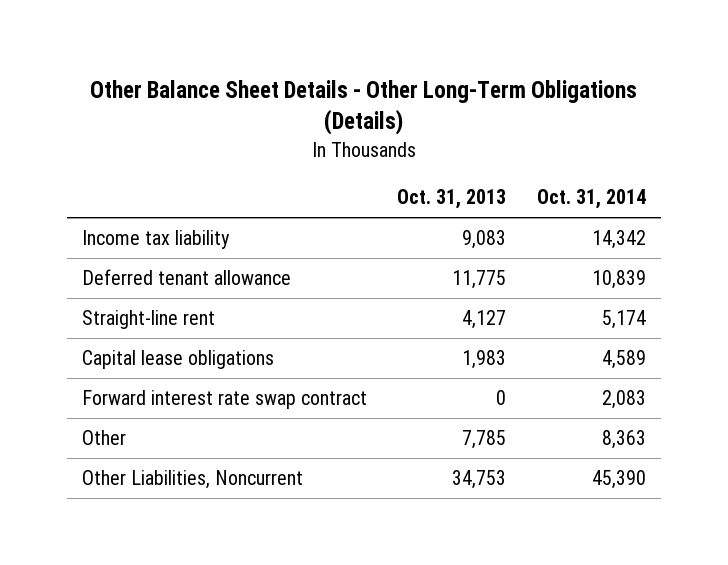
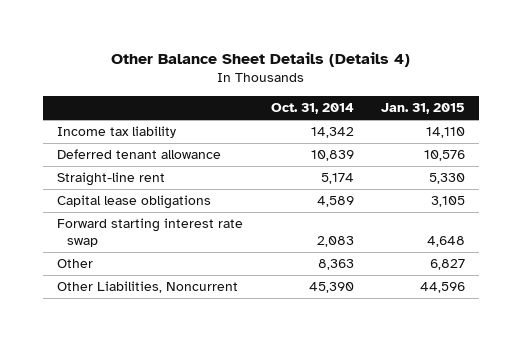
- Other Balance Sheet Details - Other Long-Term Obligations (Details)
+ Other Balance Sheet Details (Details 4)
- | Oct. 31, 2013 | Oct. 31, 2014
+ | Oct. 31, 2014 | Jan. 31, 2015
- Forward interest rate swap contract | 0 | 2,083
+ Forward starting interest rate swap | 2,083 | 4,648

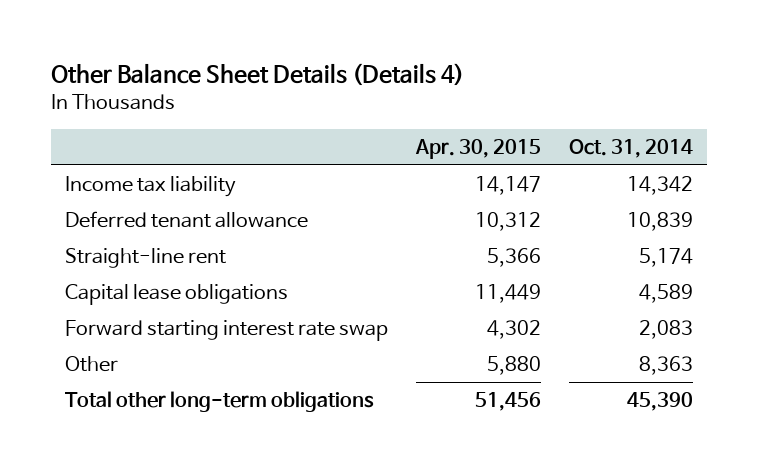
- | Oct. 31, 2014 | Jan. 31, 2015
+ | Apr. 30, 2015 | Oct. 31, 2014
- Other Liabilities, Noncurrent | 45,390 | 44,596
+ Total other long-term obligations | 51,456 | 45,390

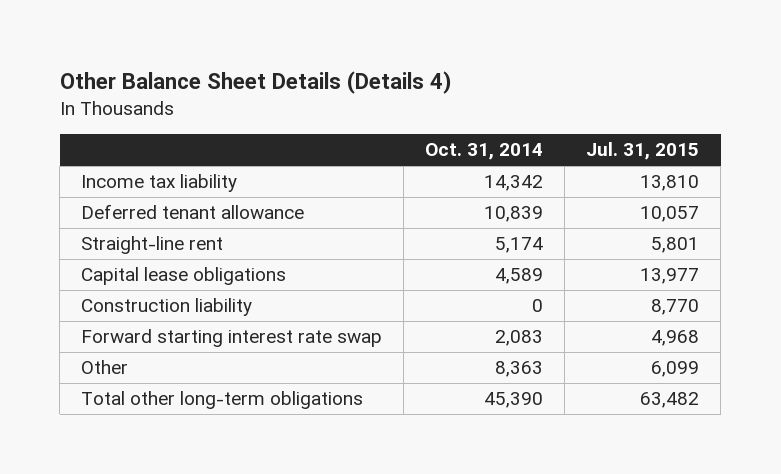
- | Apr. 30, 2015 | Oct. 31, 2014
+ | Oct. 31, 2014 | Jul. 31, 2015
+ Construction liability | 0 | 8,770

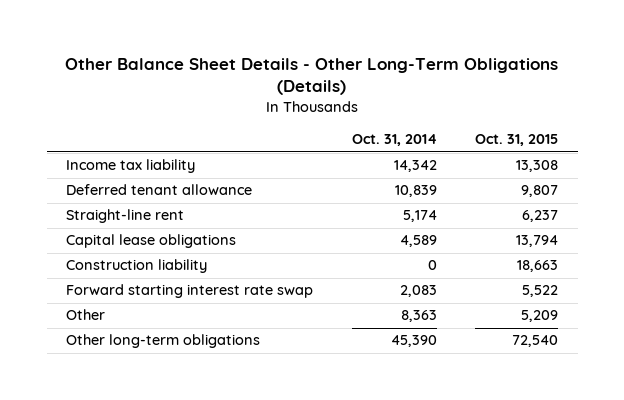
- Other Balance Sheet Details (Details 4)
+ Other Balance Sheet Details - Other Long-Term Obligations (Details)
- | Oct. 31, 2014 | Jul. 31, 2015
+ | Oct. 31, 2014 | Oct. 31, 2015
- Total other long-term obligations | 45,390 | 63,482
+ Other long-term obligations | 45,390 | 72,540

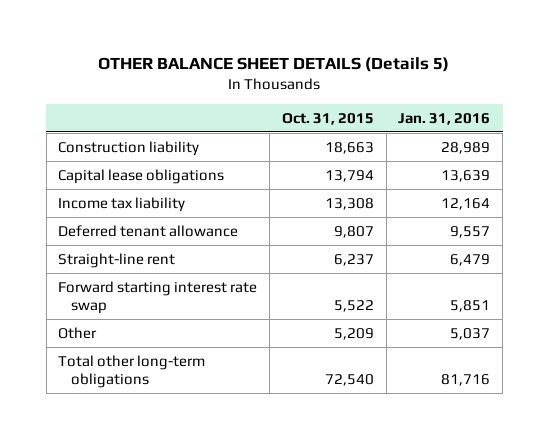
- Other Balance Sheet Details - Other Long-Term Obligations (Details)
+ OTHER BALANCE SHEET DETAILS (Details 5)
- | Oct. 31, 2014 | Oct. 31, 2015
+ | Oct. 31, 2015 | Jan. 31, 2016
moved up: Construction liability | 18,663 | 28,989
moved up: Capital lease obligations | 13,794 | 13,639
- Other long-term obligations | 45,390 | 72,540
+ Total other long-term obligations | 72,540 | 81,716

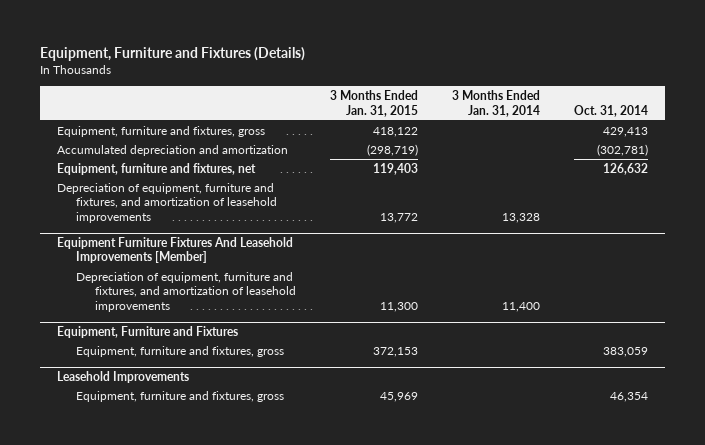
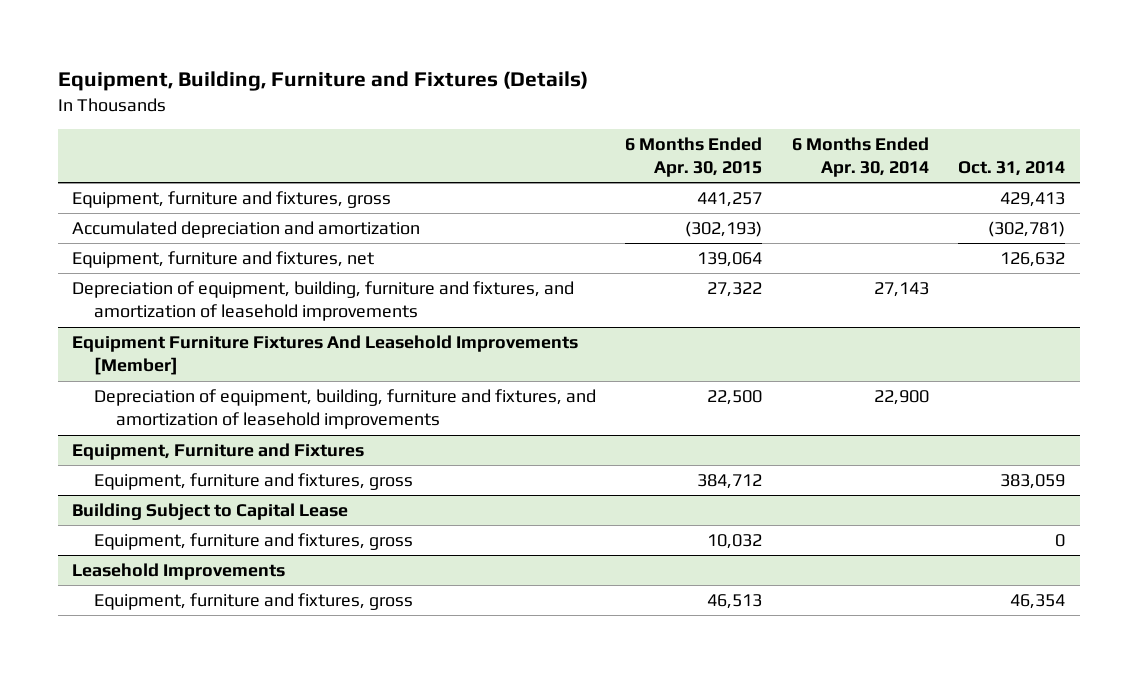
- Equipment, Furniture and Fixtures (Details)
+ Equipment, Building, Furniture and Fixtures (Details)
- | 3 Months Ended Jan. 31, 2015 | 3 Months Ended Jan. 31, 2014 | Oct. 31, 2014
+ | 6 Months Ended Apr. 30, 2015 | 6 Months Ended Apr. 30, 2014 | Oct. 31, 2014
- Depreciation of equipment, furniture and fixtures, and amortization of leasehold improvements | 13,772 | 13,328 |
+ Depreciation of equipment, building, furniture and fixtures, and amortization of leasehold improvements | 27,322 | 27,143 |
@ Equipment Furniture Fixtures And Leasehold Improvements [Member]
- Depreciation of equipment, furniture and fixtures, and amortization of leasehold improvements | 11,300 | 11,400 |
+ Depreciation of equipment, building, furniture and fixtures, and amortization of leasehold improvements | 22,500 | 22,900 |
+ Building Subject to Capital Lease
+ Equipment, furniture and fixtures, gross | 10,032 | | 0

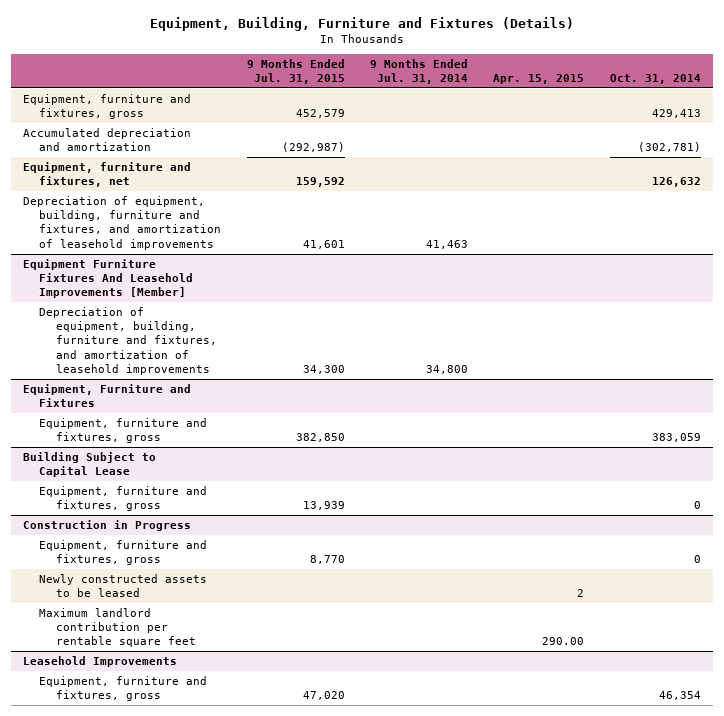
- | 6 Months Ended Apr. 30, 2015 | 6 Months Ended Apr. 30, 2014 | Oct. 31, 2014
+ | 9 Months Ended Jul. 31, 2015 | 9 Months Ended Jul. 31, 2014 | Apr. 15, 2015 | Oct. 31, 2014
+ Construction in Progress
+ Equipment, furniture and fixtures, gross | 8,770 | | | 0
+ Newly constructed assets to be leased | | | 2 |
+ Maximum landlord contribution per rentable square feet | | | 290.00 |

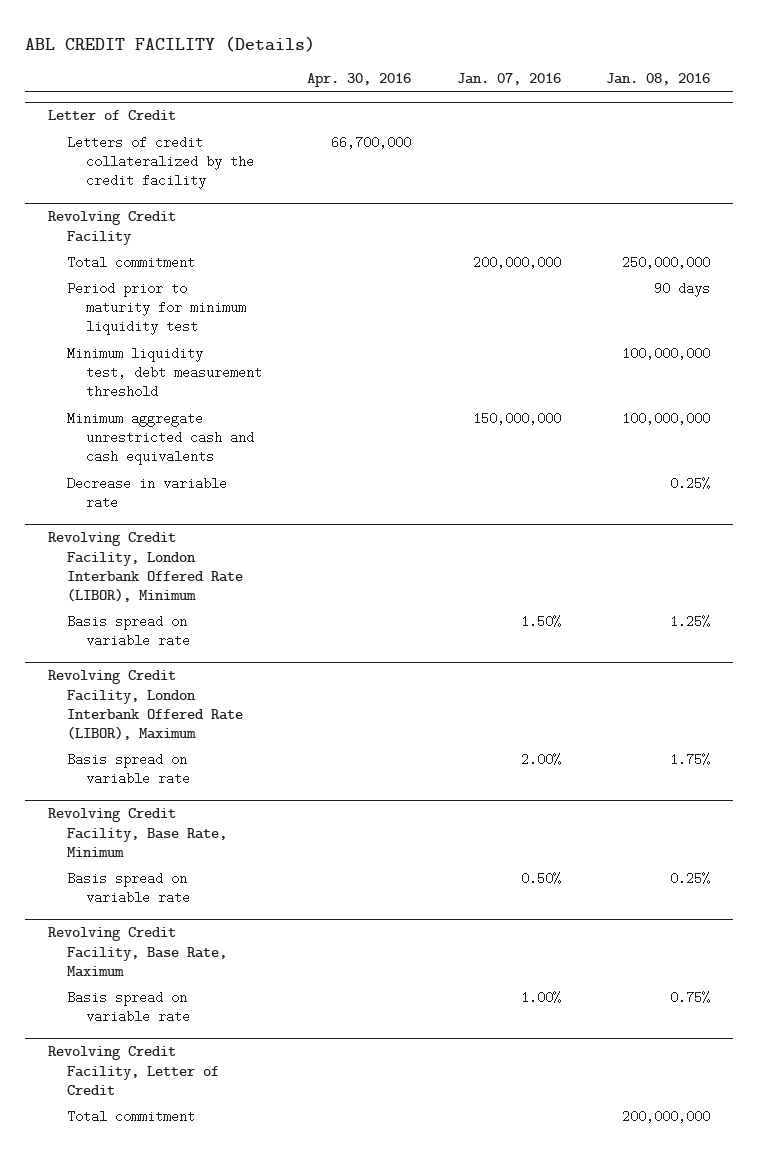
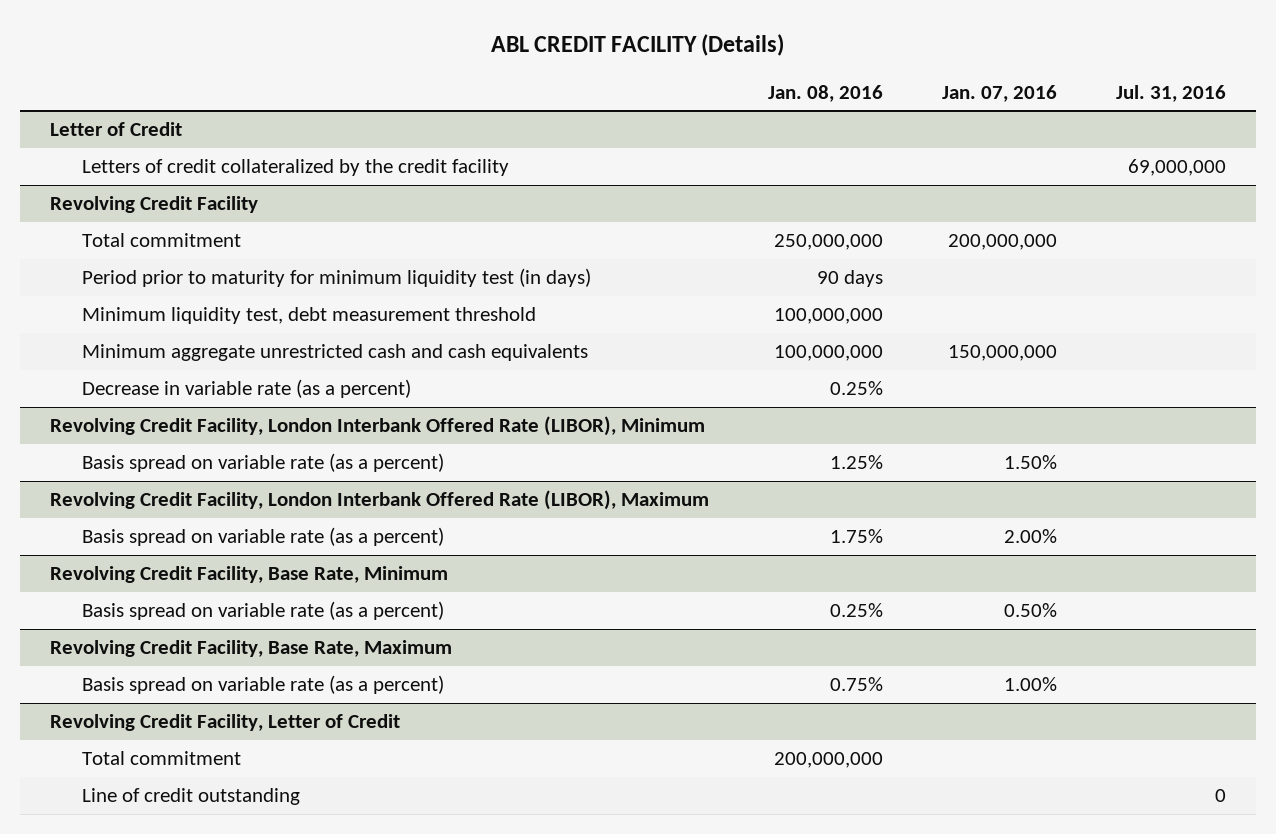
- | Apr. 30, 2016 | Jan. 07, 2016 | Jan. 08, 2016
+ | Jan. 08, 2016 | Jan. 07, 2016 | Jul. 31, 2016
@ Revolving Credit Facility
- Period prior to maturity for minimum liquidity test | | | 90 days
+ Period prior to maturity for minimum liquidity test (in days) | 90 days | |
- Decrease in variable rate | | | 0.25%
+ Decrease in variable rate (as a percent) | 0.25% | |
@ Revolving Credit Facility, London Interbank Offered Rate (LIBOR), Minimum
- Basis spread on variable rate | | 1.50% | 1.25%
+ Basis spread on variable rate (as a percent) | 1.25% | 1.50% |
@ Revolving Credit Facility, London Interbank Offered Rate (LIBOR), Maximum
- Basis spread on variable rate | | 2.00% | 1.75%
+ Basis spread on variable rate (as a percent) | 1.75% | 2.00% |
@ Revolving Credit Facility, Base Rate, Minimum
- Basis spread on variable rate | | 0.50% | 0.25%
+ Basis spread on variable rate (as a percent) | 0.25% | 0.50% |
@ Revolving Credit Facility, Base Rate, Maximum
- Basis spread on variable rate | | 1.00% | 0.75%
+ Basis spread on variable rate (as a percent) | 0.75% | 1.00% |
@ Revolving Credit Facility, Letter of Credit
+ Line of credit outstanding | | | 0

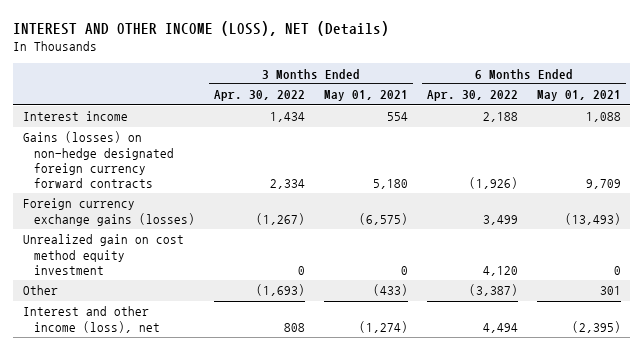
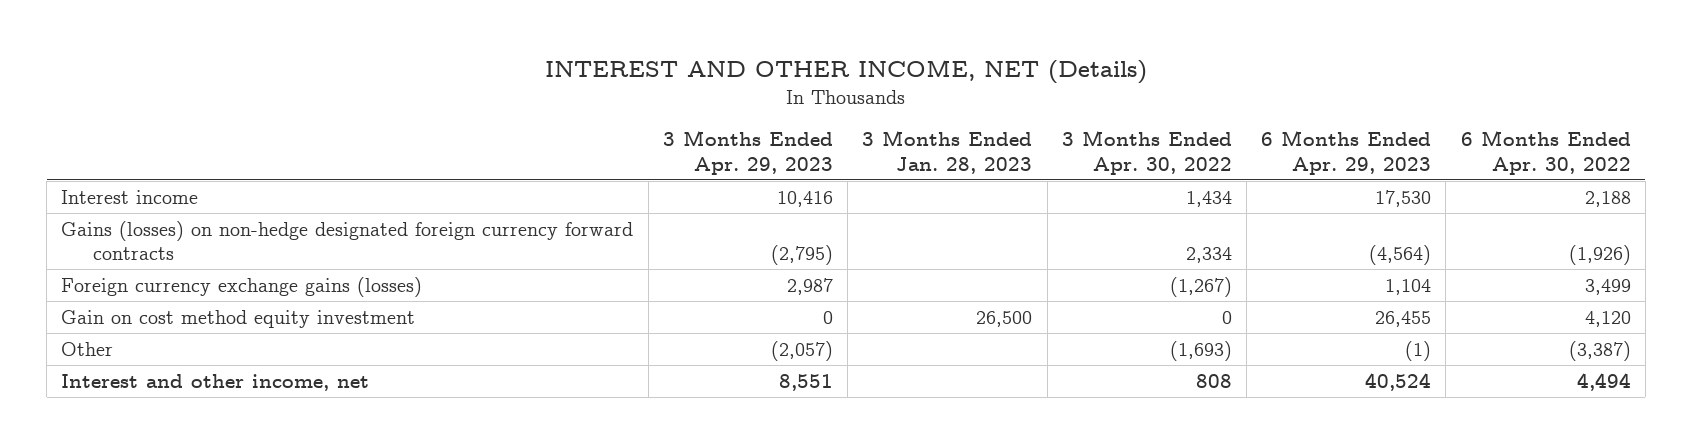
- INTEREST AND OTHER INCOME (LOSS), NET (Details)
+ INTEREST AND OTHER INCOME, NET (Details)
- | 3 Months Ended Apr. 30, 2022 | 3 Months Ended May 01, 2021 | 6 Months Ended Apr. 30, 2022 | 6 Months Ended May 01, 2021
+ | 3 Months Ended Apr. 29, 2023 | 3 Months Ended Jan. 28, 2023 | 3 Months Ended Apr. 30, 2022 | 6 Months Ended Apr. 29, 2023 | 6 Months Ended Apr. 30, 2022
- Unrealized gain on cost method equity investment | 0 | 0 | 4,120 | 0
+ Gain on cost method equity investment | 0 | 26,500 | 0 | 26,455 | 4,120
- Interest and other income (loss), net | 808 | (1,274) | 4,494 | (2,395)
+ Interest and other income, net | 8,551 | | 808 | 40,524 | 4,494

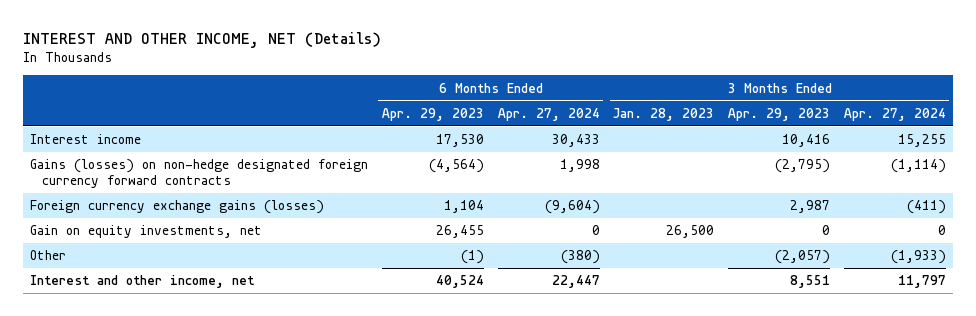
- | 3 Months Ended Apr. 29, 2023 | 3 Months Ended Jan. 28, 2023 | 3 Months Ended Apr. 30, 2022 | 6 Months Ended Apr. 29, 2023 | 6 Months Ended Apr. 30, 2022
+ | 6 Months Ended Apr. 29, 2023 | 6 Months Ended Apr. 27, 2024 | 3 Months Ended Jan. 28, 2023 | 3 Months Ended Apr. 29, 2023 | 3 Months Ended Apr. 27, 2024
- Gain on cost method equity investment | 0 | 26,500 | 0 | 26,455 | 4,120
+ Gain on equity investments, net | 26,455 | 0 | 26,500 | 0 | 0

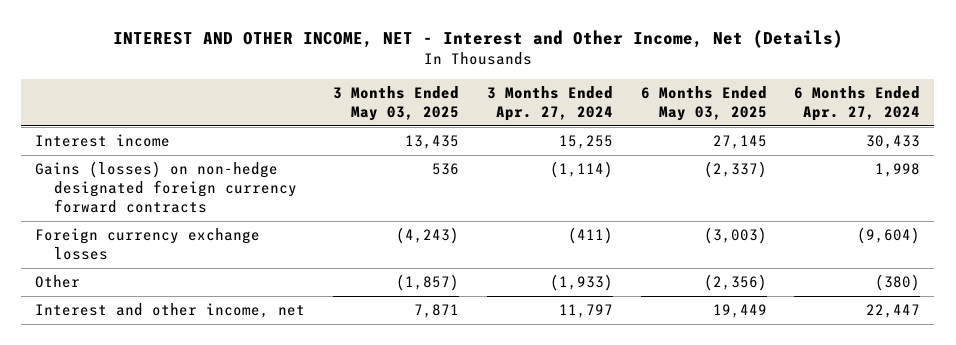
- INTEREST AND OTHER INCOME, NET (Details)
+ INTEREST AND OTHER INCOME, NET - Interest and Other Income, Net (Details)
- | 6 Months Ended Apr. 29, 2023 | 6 Months Ended Apr. 27, 2024 | 3 Months Ended Jan. 28, 2023 | 3 Months Ended Apr. 29, 2023 | 3 Months Ended Apr. 27, 2024
+ | 3 Months Ended May 03, 2025 | 3 Months Ended Apr. 27, 2024 | 6 Months Ended May 03, 2025 | 6 Months Ended Apr. 27, 2024
- Foreign currency exchange gains (losses) | 1,104 | (9,604) | | 2,987 | (411)
- Gain on equity investments, net | 26,455 | 0 | 26,500 | 0 | 0
+ Foreign currency exchange losses | (4,243) | (411) | (3,003) | (9,604)

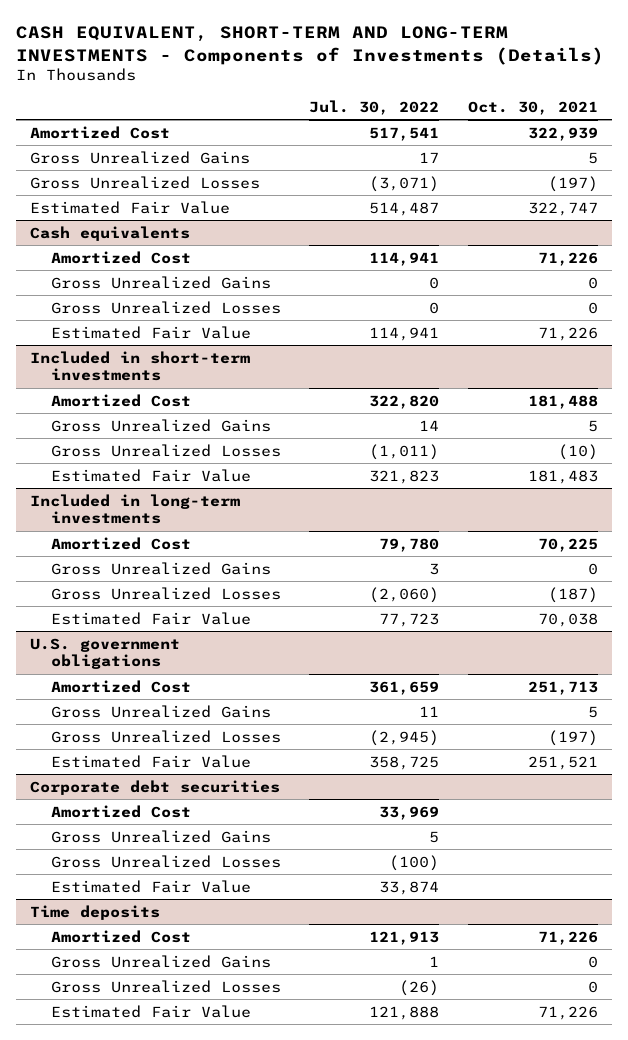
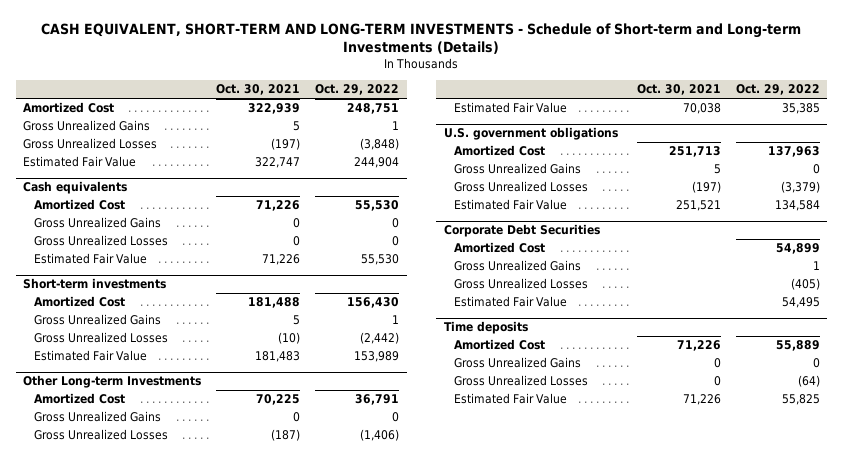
- CASH EQUIVALENT, SHORT-TERM AND LONG-TERM INVESTMENTS - Components of Investments (Details)
+ CASH EQUIVALENT, SHORT-TERM AND LONG-TERM INVESTMENTS - Schedule of Short-term and Long-term Investments (Details)
- | Jul. 30, 2022 | Oct. 30, 2021
+ | Oct. 30, 2021 | Oct. 29, 2022
- Included in short-term investments
+ Short-term investments
- Included in long-term investments
+ Other Long-term Investments
- Corporate debt securities
+ Corporate Debt Securities

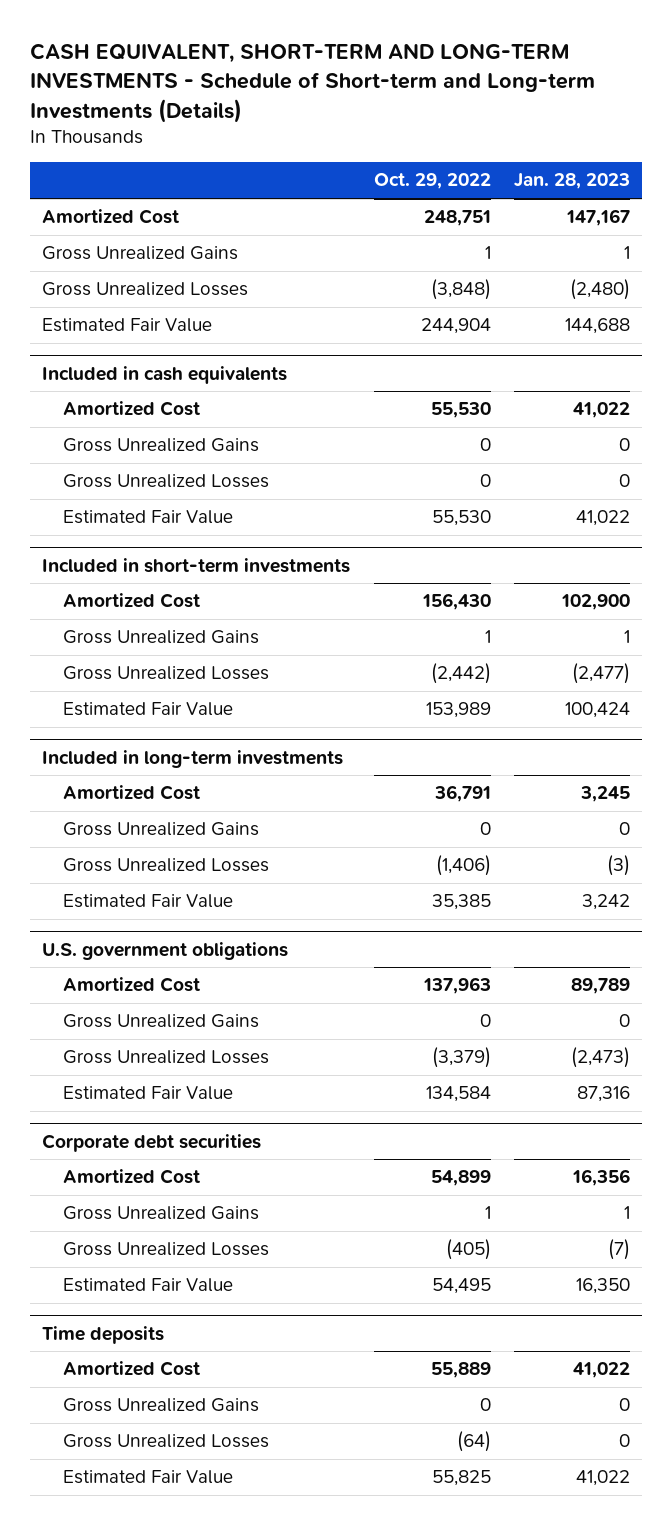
- | Oct. 30, 2021 | Oct. 29, 2022
+ | Oct. 29, 2022 | Jan. 28, 2023
- Cash equivalents
+ Included in cash equivalents
- Short-term investments
+ Included in short-term investments
- Other Long-term Investments
+ Included in long-term investments
- Corporate Debt Securities
+ Corporate debt securities

